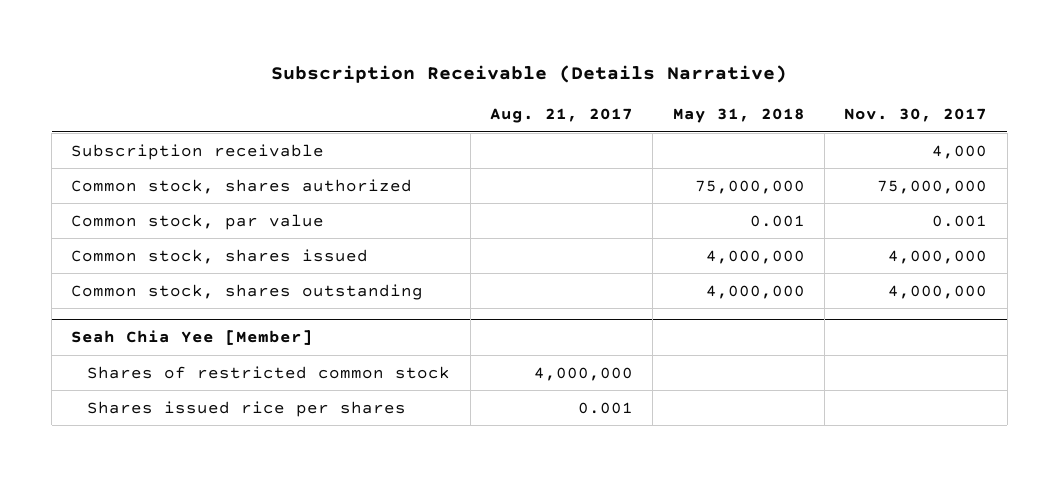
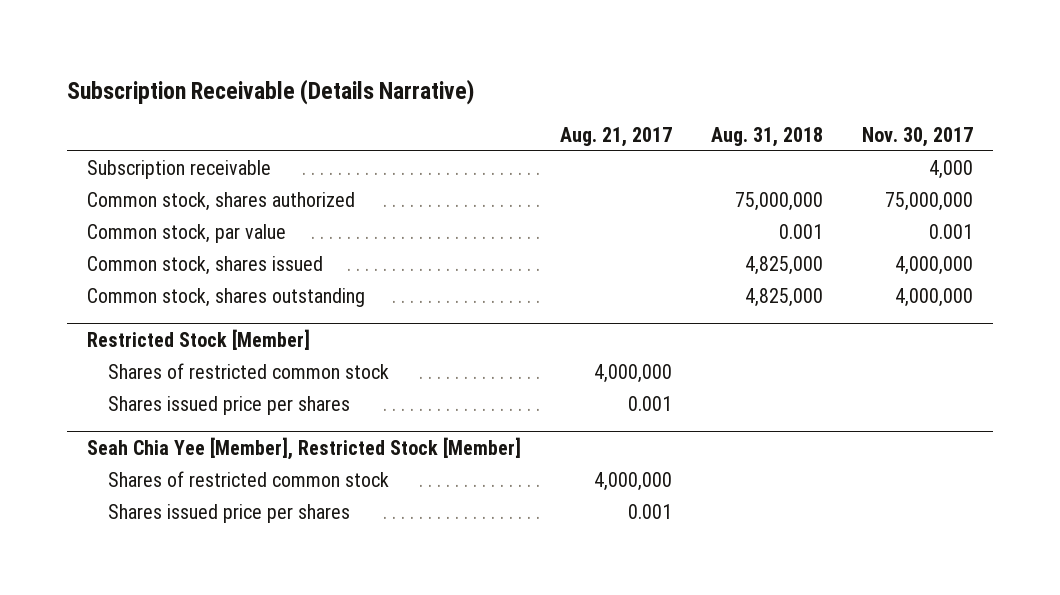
- | Aug. 21, 2017 | May 31, 2018 | Nov. 30, 2017
+ | Aug. 21, 2017 | Aug. 31, 2018 | Nov. 30, 2017
- Seah Chia Yee [Member]
+ Restricted Stock [Member]
+ Shares of restricted common stock | 4,000,000 | |
+ Shares issued price per shares | 0.001 | |
+ Seah Chia Yee [Member], Restricted Stock [Member]
- Shares issued rice per shares | 0.001 | |
+ Shares issued price per shares | 0.001 | |

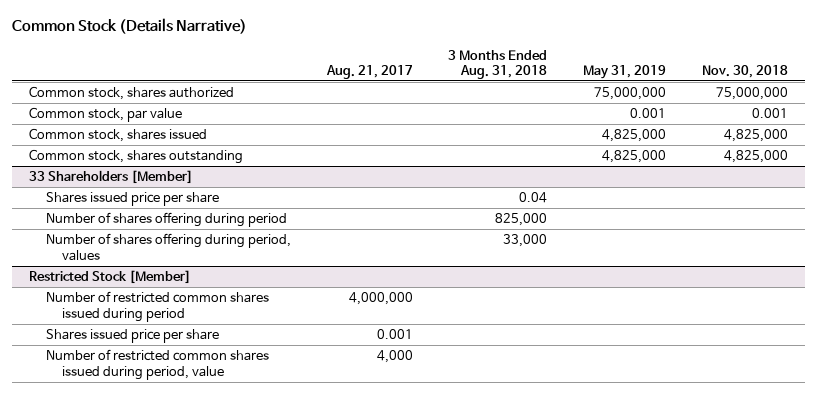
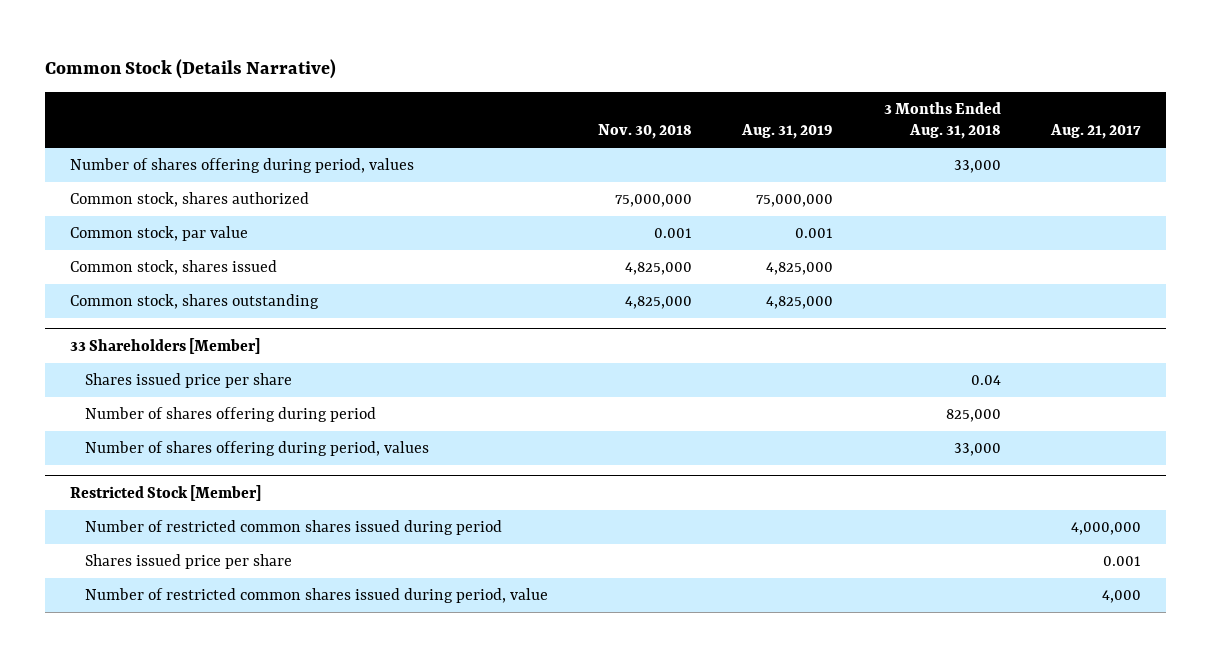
- | Aug. 21, 2017 | 3 Months Ended Aug. 31, 2018 | May 31, 2019 | Nov. 30, 2018
+ | Nov. 30, 2018 | Aug. 31, 2019 | 3 Months Ended Aug. 31, 2018 | Aug. 21, 2017
+ Number of shares offering during period, values | | | 33,000 |

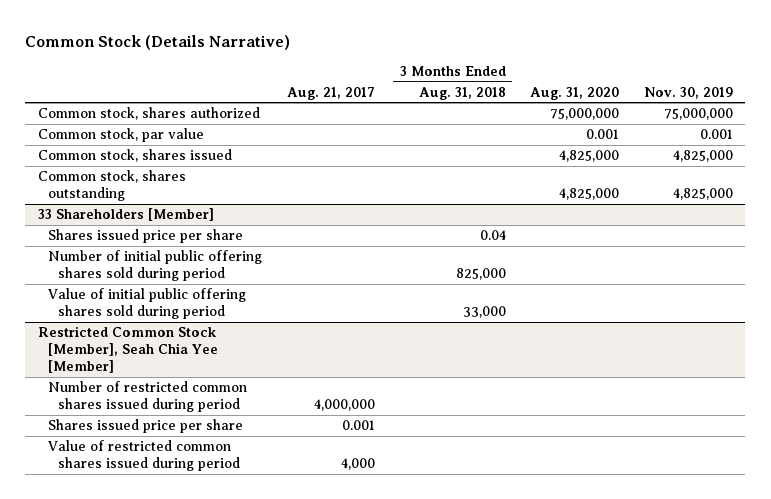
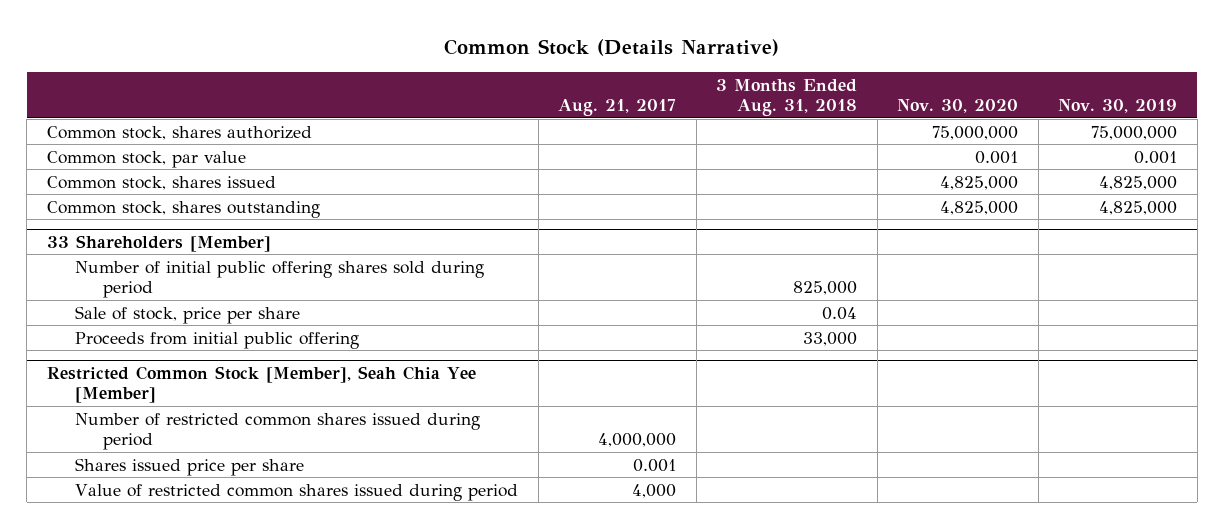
- | Aug. 21, 2017 | 3 Months Ended Aug. 31, 2018 | Aug. 31, 2020 | Nov. 30, 2019
+ | Aug. 21, 2017 | 3 Months Ended Aug. 31, 2018 | Nov. 30, 2020 | Nov. 30, 2019
@ 33 Shareholders [Member]
- Shares issued price per share | | 0.04 | |
- Value of initial public offering shares sold during period | | 33,000 | |
+ Sale of stock, price per share | | 0.04 | |
+ Proceeds from initial public offering | | 33,000 | |

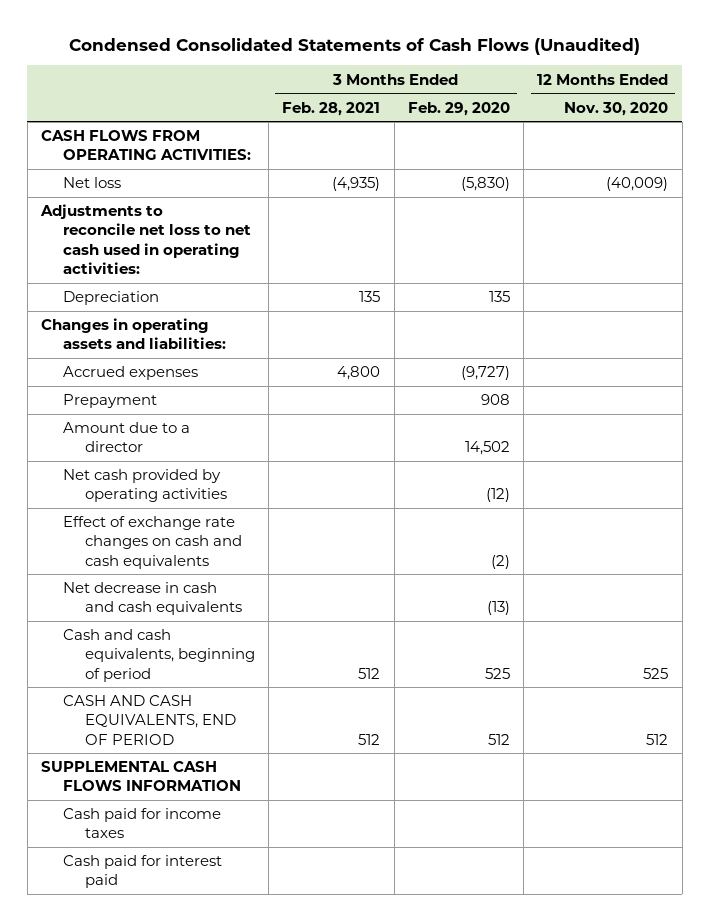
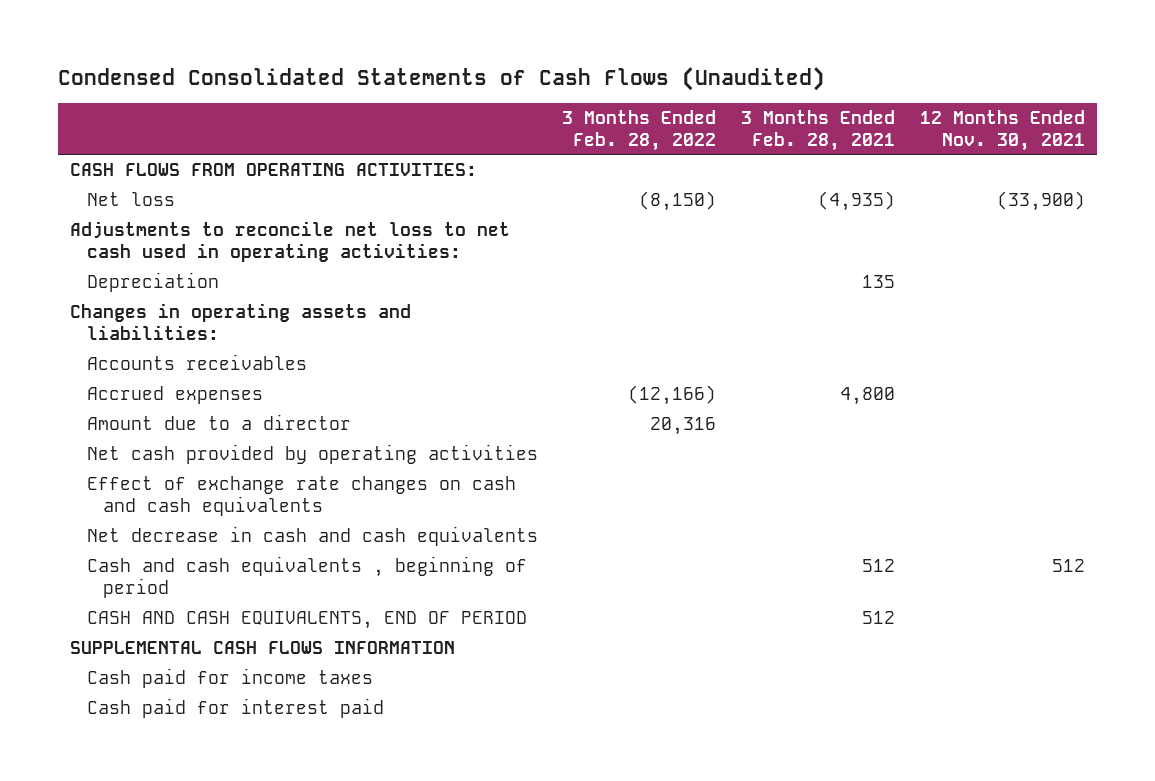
- | 3 Months Ended Feb. 28, 2021 | 3 Months Ended Feb. 29, 2020 | 12 Months Ended Nov. 30, 2020
+ | 3 Months Ended Feb. 28, 2022 | 3 Months Ended Feb. 28, 2021 | 12 Months Ended Nov. 30, 2021
+ Accounts receivables
- Prepayment | | 908 |
- Cash and cash equivalents, beginning of period | 512 | 525 | 525
+ Cash and cash equivalents , beginning of period | | 512 | 512

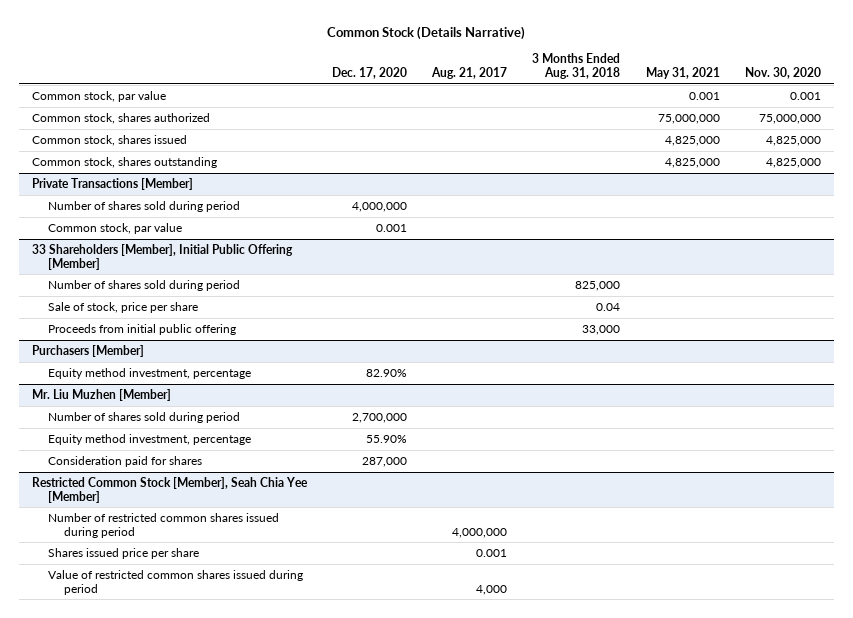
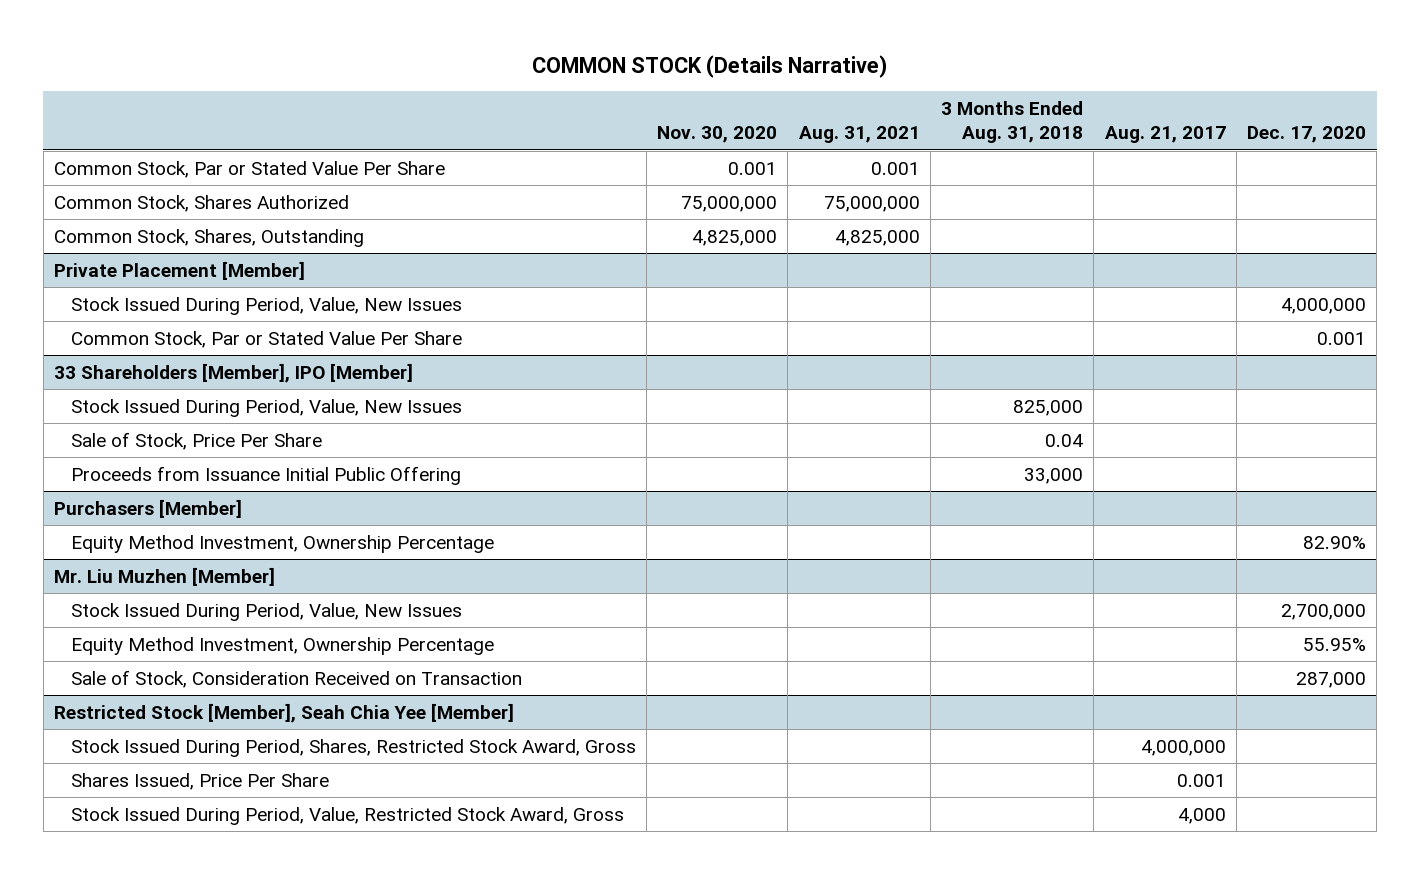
- Common Stock (Details Narrative)
+ COMMON STOCK (Details Narrative)
- | Dec. 17, 2020 | Aug. 21, 2017 | 3 Months Ended Aug. 31, 2018 | May 31, 2021 | Nov. 30, 2020
+ | Nov. 30, 2020 | Aug. 31, 2021 | 3 Months Ended Aug. 31, 2018 | Aug. 21, 2017 | Dec. 17, 2020
- Common stock, par value | | | | 0.001 | 0.001
- Common stock, shares authorized | | | | 75,000,000 | 75,000,000
- Common stock, shares issued | | | | 4,825,000 | 4,825,000
- Common stock, shares outstanding | | | | 4,825,000 | 4,825,000
- Private Transactions [Member]
- Number of shares sold during period | 4,000,000 | | | |
- Common stock, par value | 0.001 | | | |
- 33 Shareholders [Member], Initial Public Offering [Member]
- Number of shares sold during period | | | 825,000 | |
- Sale of stock, price per share | | | 0.04 | |
- Proceeds from initial public offering | | | 33,000 | |
+ Common Stock, Par or Stated Value Per Share | 0.001 | 0.001 | | |
+ Common Stock, Shares Authorized | 75,000,000 | 75,000,000 | | |
+ Common Stock, Shares, Outstanding | 4,825,000 | 4,825,000 | | |
+ Private Placement [Member]
+ Stock Issued During Period, Value, New Issues | | | | | 4,000,000
+ Common Stock, Par or Stated Value Per Share | | | | | 0.001
+ 33 Shareholders [Member], IPO [Member]
+ Stock Issued During Period, Value, New Issues | | | 825,000 | |
+ Sale of Stock, Price Per Share | | | 0.04 | |
+ Proceeds from Issuance Initial Public Offering | | | 33,000 | |
@ Purchasers [Member]
- Equity method investment, percentage | 82.90% | | | |
+ Equity Method Investment, Ownership Percentage | | | | | 82.90%
@ Mr. Liu Muzhen [Member]
- Number of shares sold during period | 2,700,000 | | | |
- Equity method investment, percentage | 55.90% | | | |
- Consideration paid for shares | 287,000 | | | |
- Restricted Common Stock [Member], Seah Chia Yee [Member]
- Number of restricted common shares issued during period | | 4,000,000 | | |
- Shares issued price per share | | 0.001 | | |
- Value of restricted common shares issued during period | | 4,000 | | |
@ Mr. Liu Muzhen [Member]
+ Stock Issued During Period, Value, New Issues | | | | | 2,700,000
+ Equity Method Investment, Ownership Percentage | | | | | 55.95%
+ Sale of Stock, Consideration Received on Transaction | | | | | 287,000
+ Restricted Stock [Member], Seah Chia Yee [Member]
+ Stock Issued During Period, Shares, Restricted Stock Award, Gross | | | | 4,000,000 |
+ Shares Issued, Price Per Share | | | | 0.001 |
+ Stock Issued During Period, Value, Restricted Stock Award, Gross | | | | 4,000 |

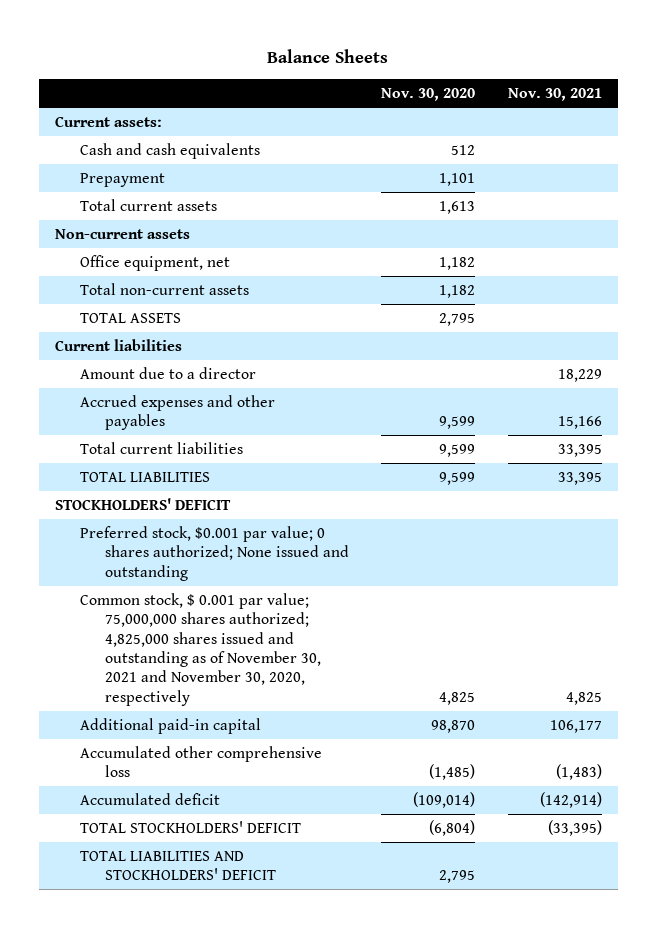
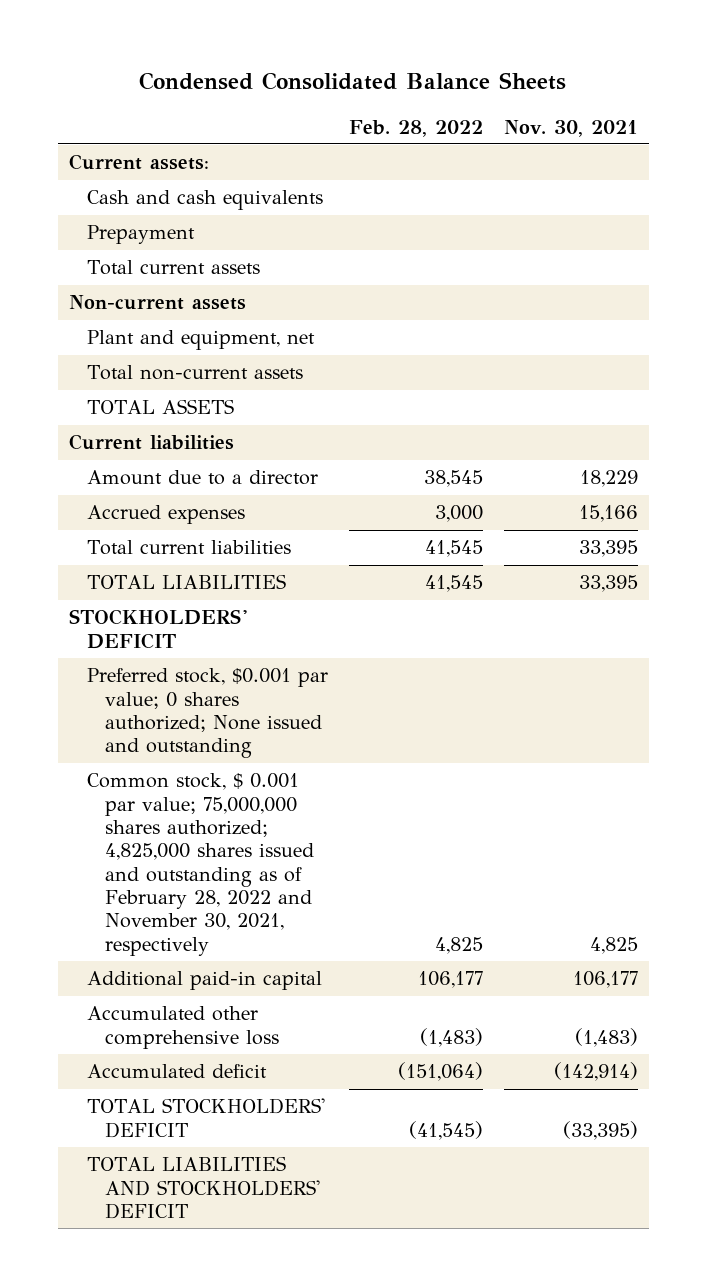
- Balance Sheets
+ Condensed Consolidated Balance Sheets
- | Nov. 30, 2020 | Nov. 30, 2021
+ | Feb. 28, 2022 | Nov. 30, 2021
- Office equipment, net | 1,182 |
+ Plant and equipment, net
- Accrued expenses and other payables | 9,599 | 15,166
+ Accrued expenses | 3,000 | 15,166
- Common stock, $ 0.001 par value; 75,000,000 shares authorized; 4,825,000 shares issued and outstanding as of November 30, 2021 and November 30, 2020, respectively | 4,825 | 4,825
+ Common stock, $ 0.001 par value; 75,000,000 shares authorized; 4,825,000 shares issued and outstanding as of February 28, 2022 and November 30, 2021, respectively | 4,825 | 4,825

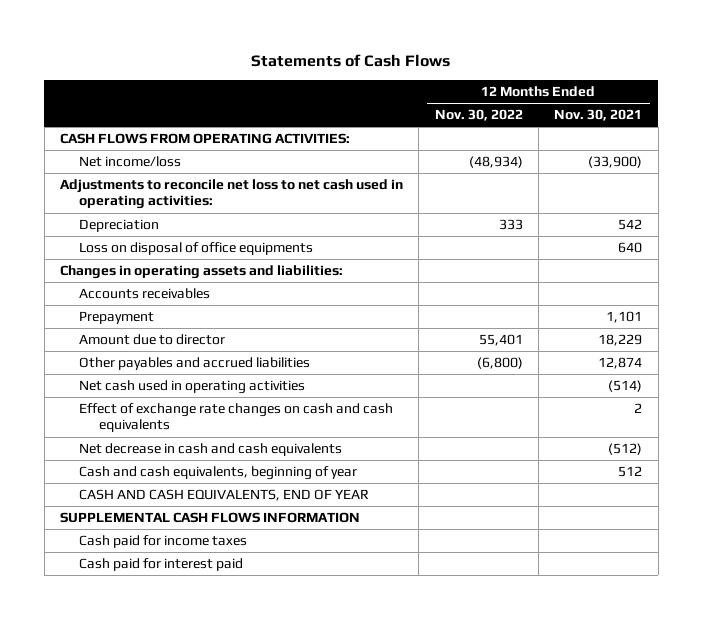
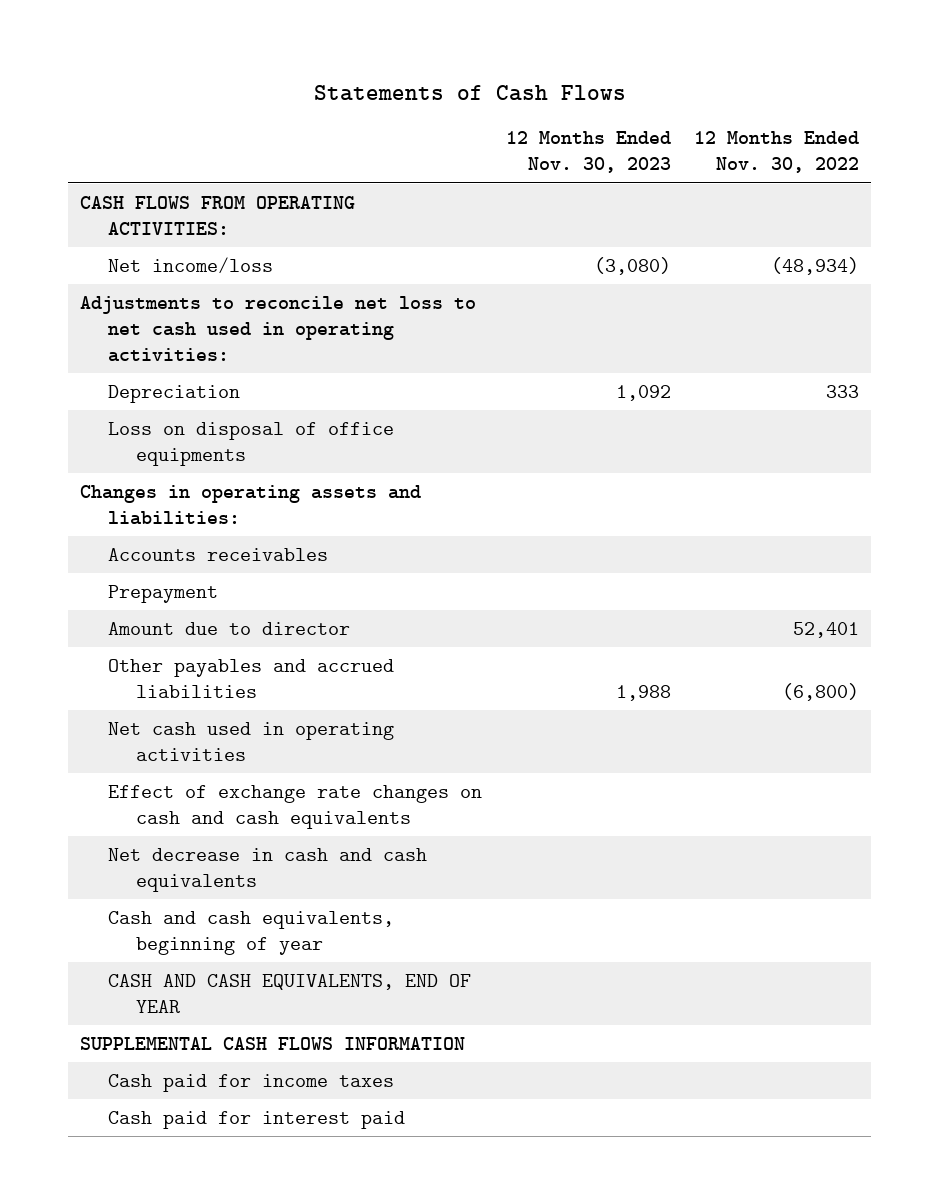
- | 12 Months Ended Nov. 30, 2022 | 12 Months Ended Nov. 30, 2021
+ | 12 Months Ended Nov. 30, 2023 | 12 Months Ended Nov. 30, 2022
- Amount due to director | 55,401 | 18,229
+ Amount due to director | | 52,401

